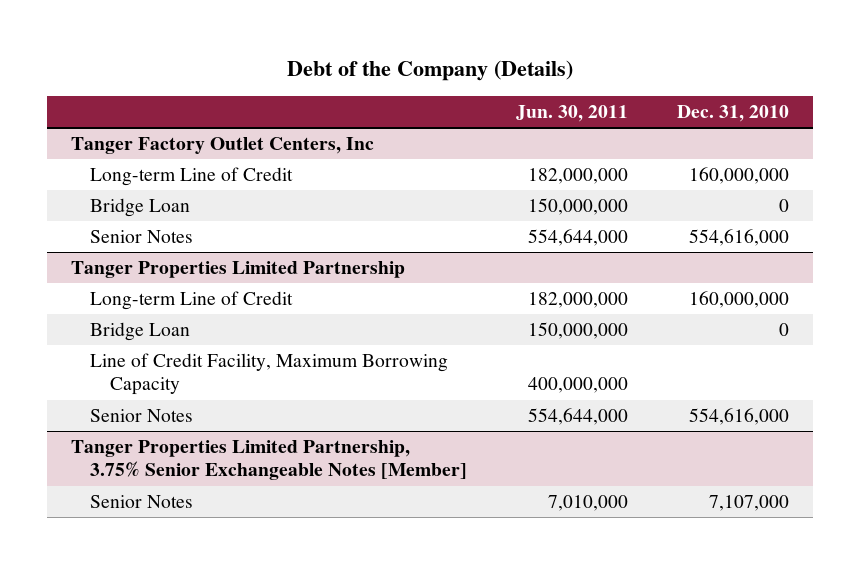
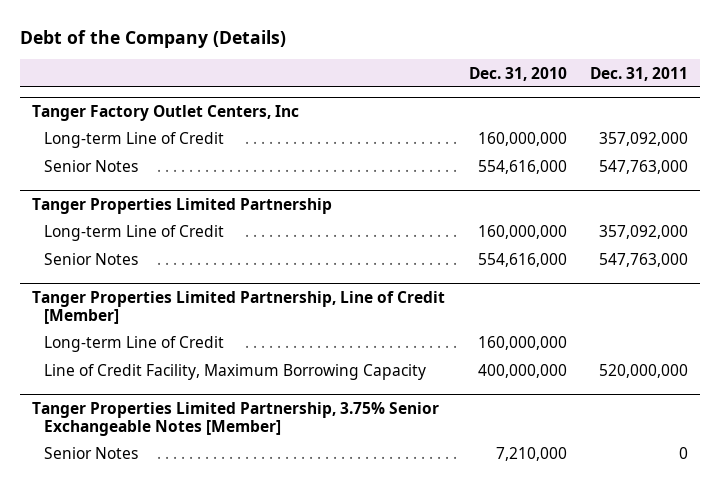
- | Jun. 30, 2011 | Dec. 31, 2010
+ | Dec. 31, 2010 | Dec. 31, 2011
@ Tanger Factory Outlet Centers, Inc
- Bridge Loan | 150,000,000 | 0
@ Tanger Properties Limited Partnership
- Bridge Loan | 150,000,000 | 0
- Line of Credit Facility, Maximum Borrowing Capacity | 400,000,000 |
+ Tanger Properties Limited Partnership, Line of Credit [Member]
+ Long-term Line of Credit | 160,000,000 |
+ Line of Credit Facility, Maximum Borrowing Capacity | 400,000,000 | 520,000,000
@ Tanger Properties Limited Partnership, 3.75% Senior Exchangeable Notes [Member]
- Senior Notes | 7,010,000 | 7,107,000
+ Senior Notes | 7,210,000 | 0

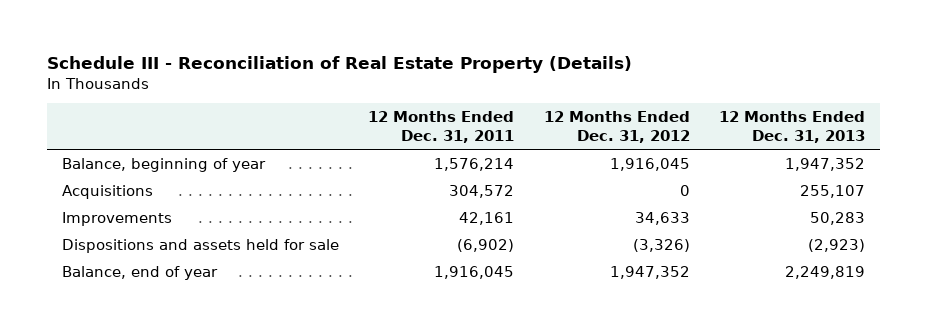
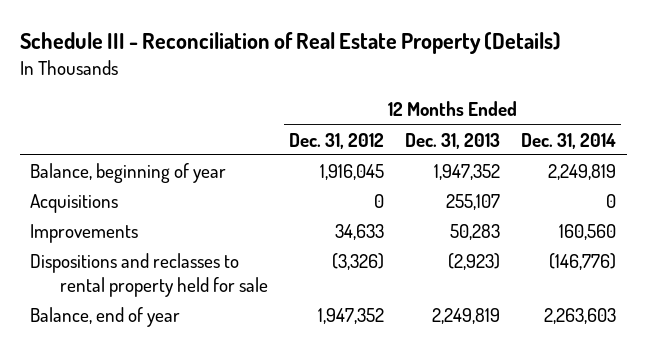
- | 12 Months Ended Dec. 31, 2011 | 12 Months Ended Dec. 31, 2012 | 12 Months Ended Dec. 31, 2013
+ | 12 Months Ended Dec. 31, 2012 | 12 Months Ended Dec. 31, 2013 | 12 Months Ended Dec. 31, 2014
- Dispositions and assets held for sale | (6,902) | (3,326) | (2,923)
+ Dispositions and reclasses to rental property held for sale | (3,326) | (2,923) | (146,776)

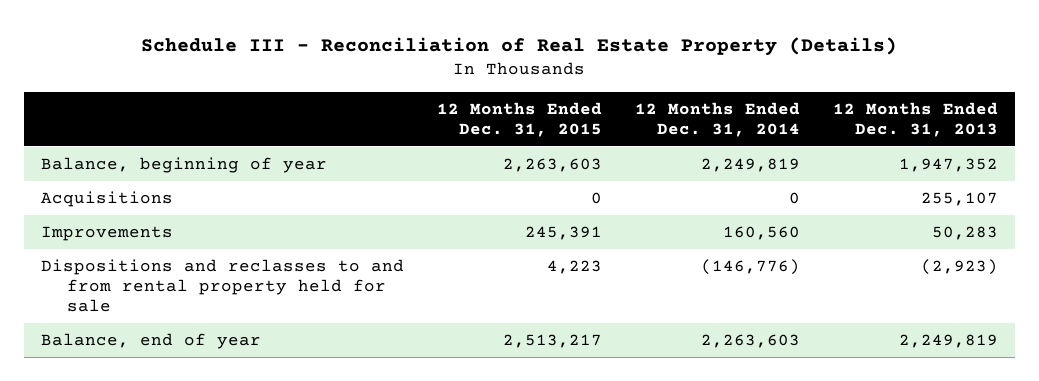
- | 12 Months Ended Dec. 31, 2012 | 12 Months Ended Dec. 31, 2013 | 12 Months Ended Dec. 31, 2014
+ | 12 Months Ended Dec. 31, 2015 | 12 Months Ended Dec. 31, 2014 | 12 Months Ended Dec. 31, 2013
- Dispositions and reclasses to rental property held for sale | (3,326) | (2,923) | (146,776)
+ Dispositions and reclasses to and from rental property held for sale | 4,223 | (146,776) | (2,923)

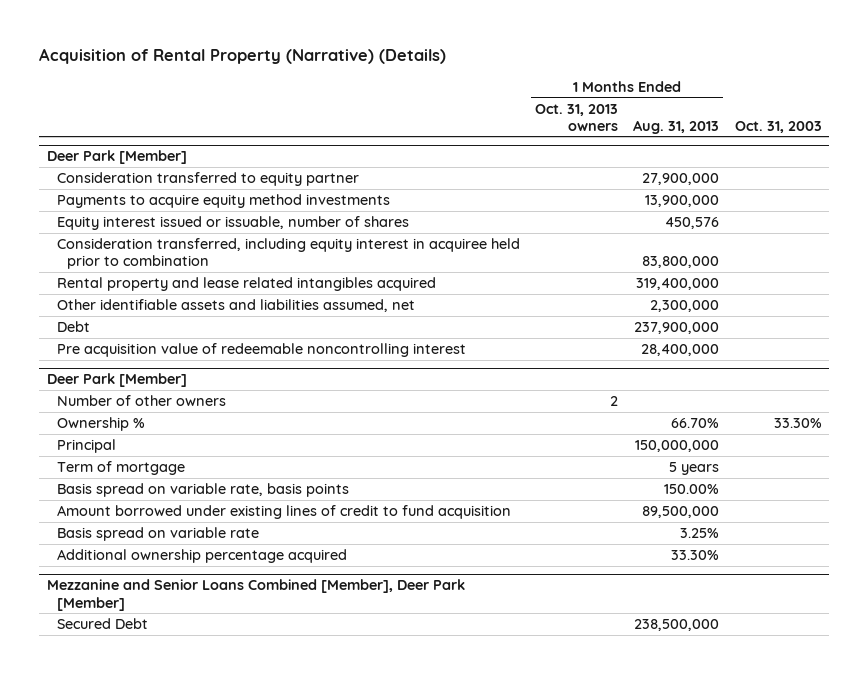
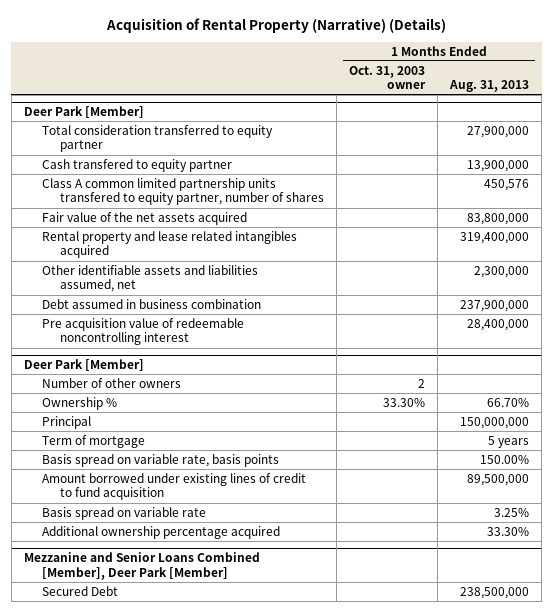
- | 1 Months Ended Oct. 31, 2013 owners | 1 Months Ended Aug. 31, 2013 | Oct. 31, 2003
+ | 1 Months Ended Oct. 31, 2003 owner | 1 Months Ended Aug. 31, 2013
@ Deer Park [Member]
- Consideration transferred to equity partner | | 27,900,000 |
- Payments to acquire equity method investments | | 13,900,000 |
- Equity interest issued or issuable, number of shares | | 450,576 |
- Consideration transferred, including equity interest in acquiree held prior to combination | | 83,800,000 |
+ Total consideration transferred to equity partner | | 27,900,000
+ Cash transfered to equity partner | | 13,900,000
+ Class A common limited partnership units transfered to equity partner, number of shares | | 450,576
+ Fair value of the net assets acquired | | 83,800,000
- Debt | | 237,900,000 |
+ Debt assumed in business combination | | 237,900,000

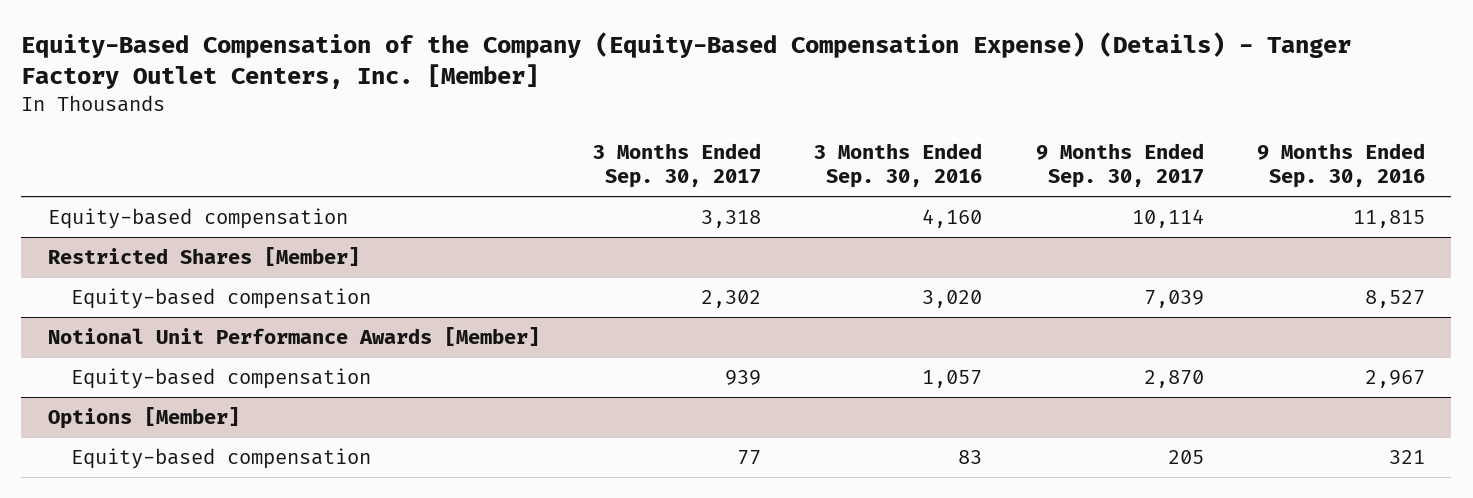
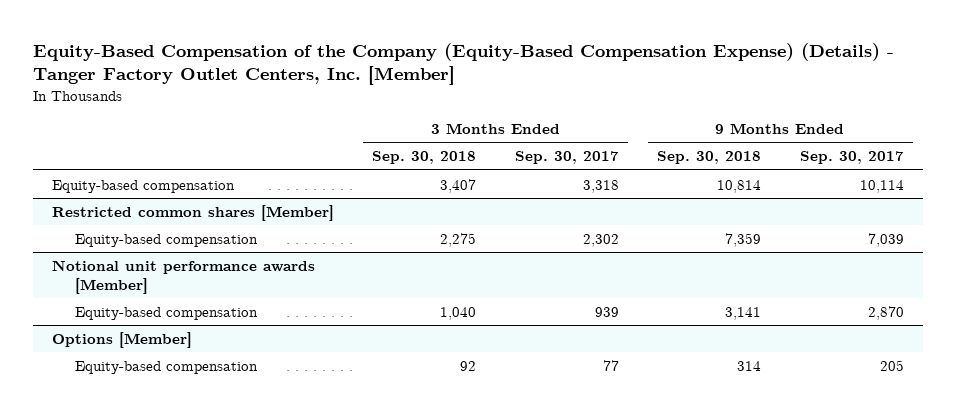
- | 3 Months Ended Sep. 30, 2017 | 3 Months Ended Sep. 30, 2016 | 9 Months Ended Sep. 30, 2017 | 9 Months Ended Sep. 30, 2016
+ | 3 Months Ended Sep. 30, 2018 | 3 Months Ended Sep. 30, 2017 | 9 Months Ended Sep. 30, 2018 | 9 Months Ended Sep. 30, 2017
- Restricted Shares [Member]
+ Restricted common shares [Member]
- Notional Unit Performance Awards [Member]
+ Notional unit performance awards [Member]

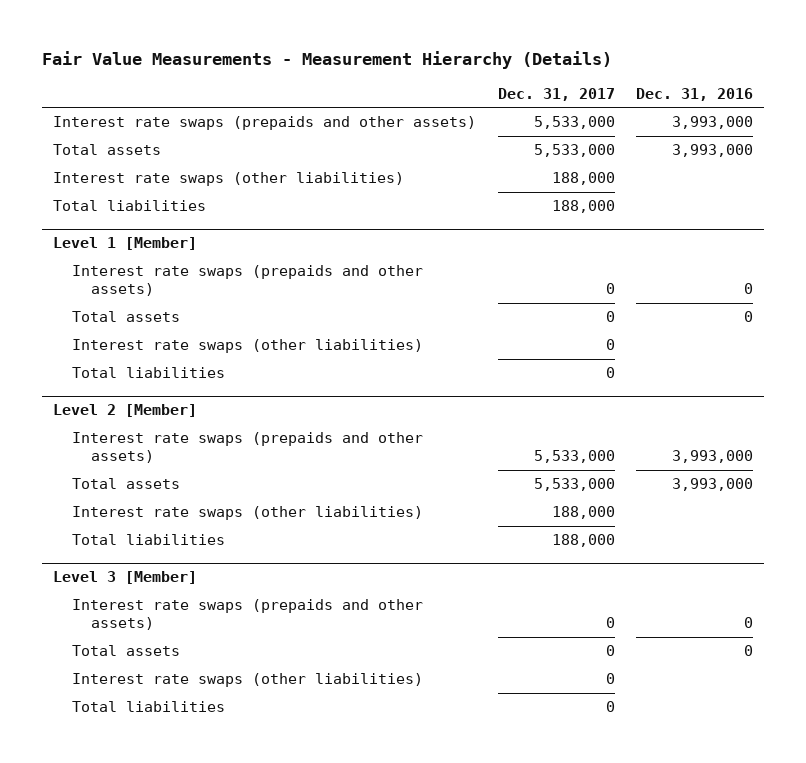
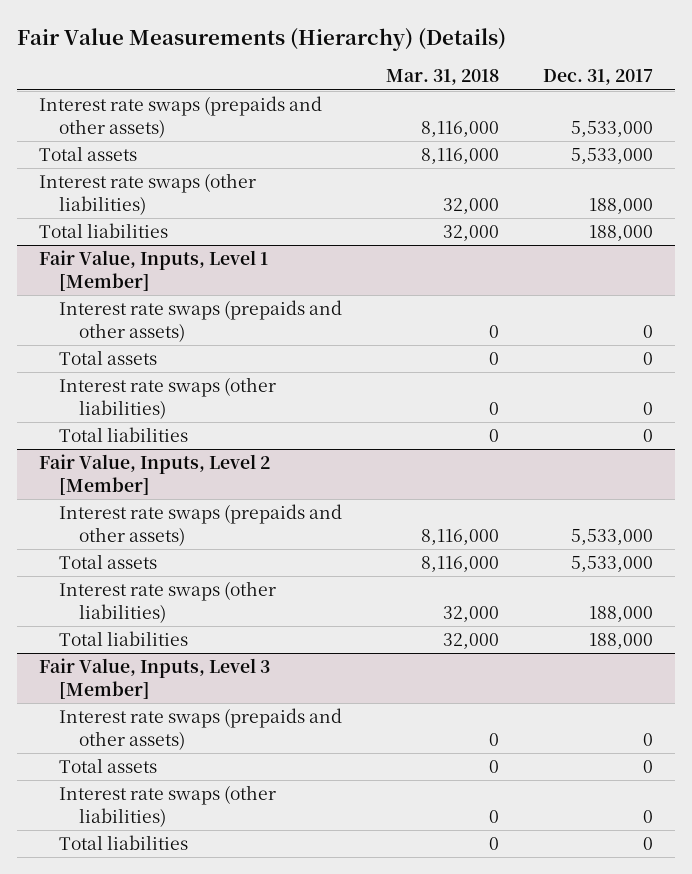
- Fair Value Measurements - Measurement Hierarchy (Details)
+ Fair Value Measurements (Hierarchy) (Details)
- | Dec. 31, 2017 | Dec. 31, 2016
+ | Mar. 31, 2018 | Dec. 31, 2017
- Level 1 [Member]
+ Fair Value, Inputs, Level 1 [Member]
- Level 2 [Member]
+ Fair Value, Inputs, Level 2 [Member]
- Level 3 [Member]
+ Fair Value, Inputs, Level 3 [Member]

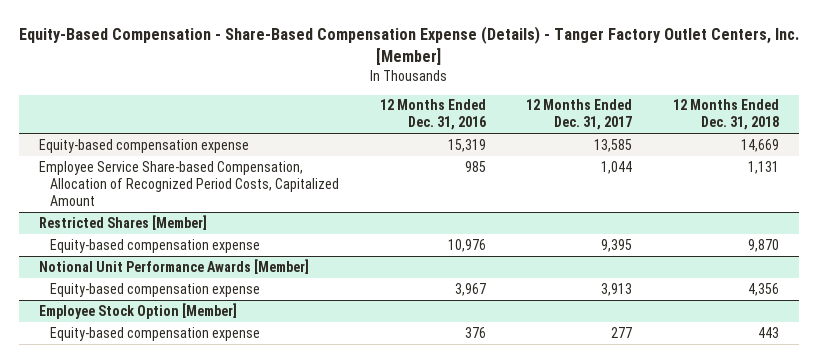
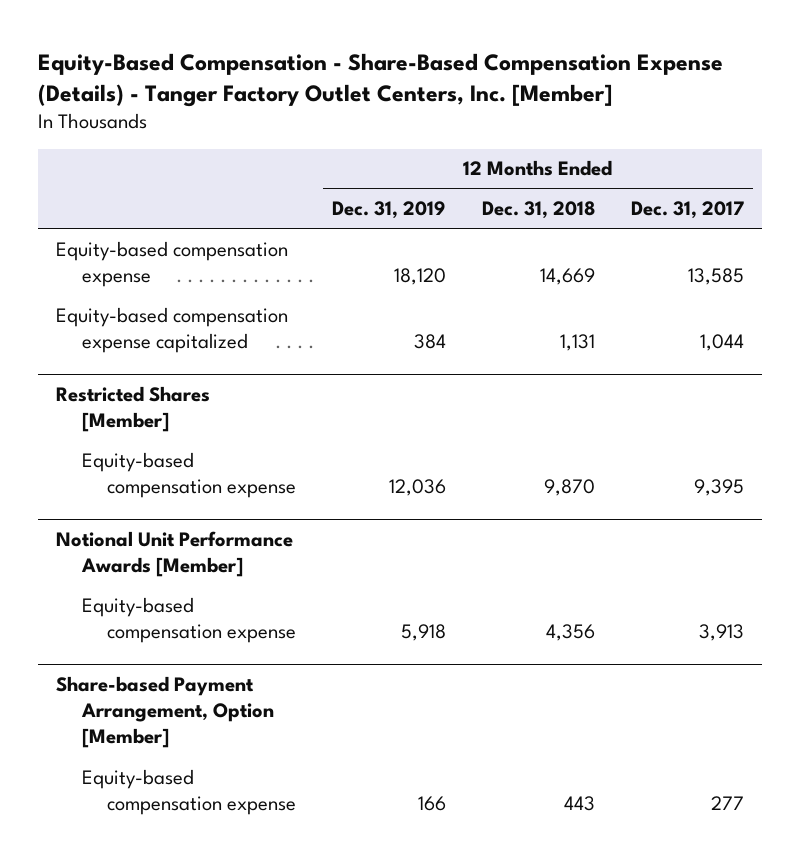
- | 12 Months Ended Dec. 31, 2016 | 12 Months Ended Dec. 31, 2017 | 12 Months Ended Dec. 31, 2018
+ | 12 Months Ended Dec. 31, 2019 | 12 Months Ended Dec. 31, 2018 | 12 Months Ended Dec. 31, 2017
- Employee Service Share-based Compensation, Allocation of Recognized Period Costs, Capitalized Amount | 985 | 1,044 | 1,131
+ Equity-based compensation expense capitalized | 384 | 1,131 | 1,044
- Employee Stock Option [Member]
+ Share-based Payment Arrangement, Option [Member]

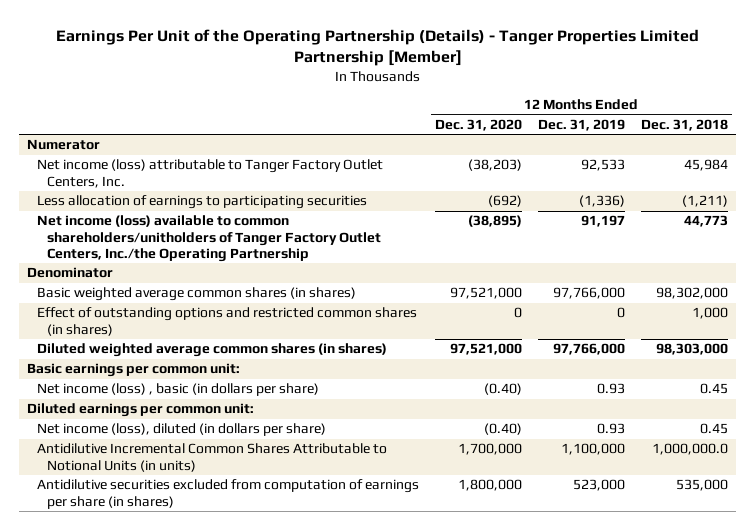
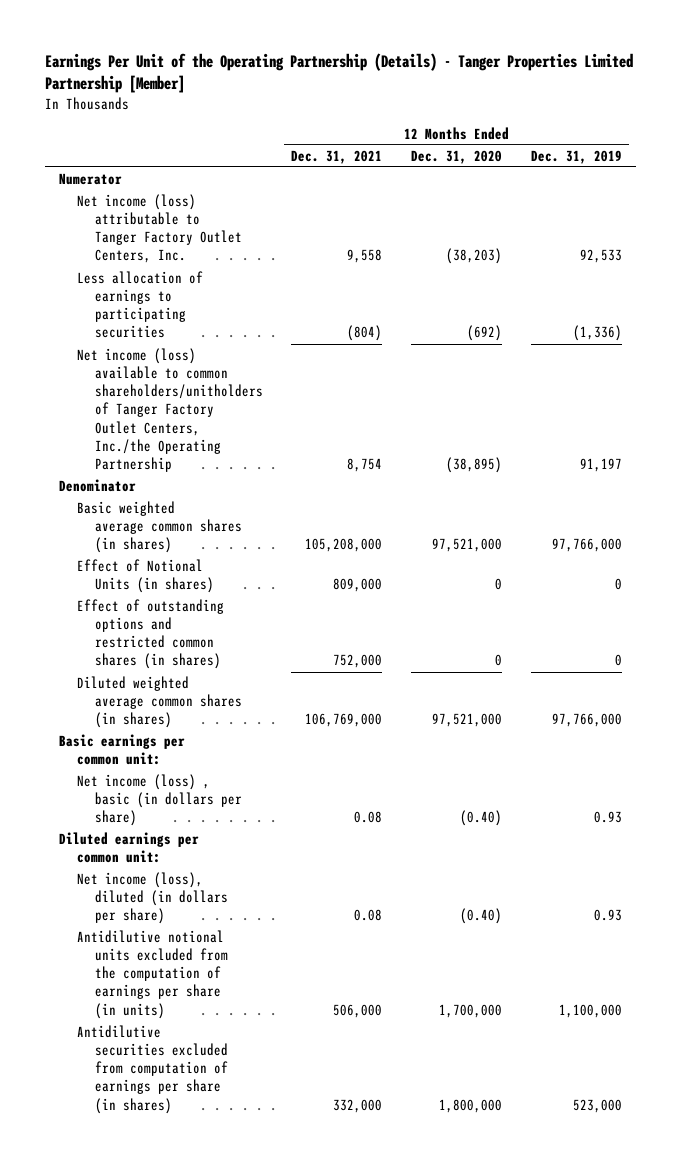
- | 12 Months Ended Dec. 31, 2020 | 12 Months Ended Dec. 31, 2019 | 12 Months Ended Dec. 31, 2018
+ | 12 Months Ended Dec. 31, 2021 | 12 Months Ended Dec. 31, 2020 | 12 Months Ended Dec. 31, 2019
+ Effect of Notional Units (in shares) | 809,000 | 0 | 0
- Antidilutive Incremental Common Shares Attributable to Notional Units (in units) | 1,700,000 | 1,100,000 | 1,000,000.0
+ Antidilutive notional units excluded from the computation of earnings per share (in units) | 506,000 | 1,700,000 | 1,100,000

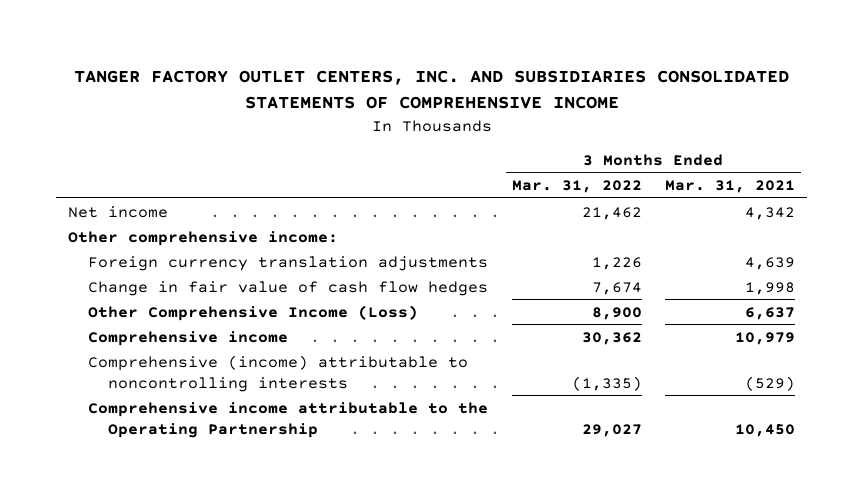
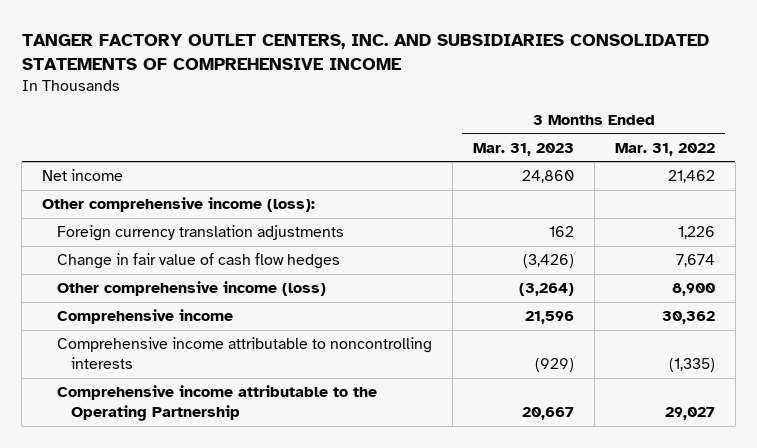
- | 3 Months Ended Mar. 31, 2022 | 3 Months Ended Mar. 31, 2021
+ | 3 Months Ended Mar. 31, 2023 | 3 Months Ended Mar. 31, 2022
- Other comprehensive income:
+ Other comprehensive income (loss):
- Other Comprehensive Income (Loss) | 8,900 | 6,637
+ Other comprehensive income (loss) | (3,264) | 8,900
- Comprehensive (income) attributable to noncontrolling interests | (1,335) | (529)
+ Comprehensive income attributable to noncontrolling interests | (929) | (1,335)

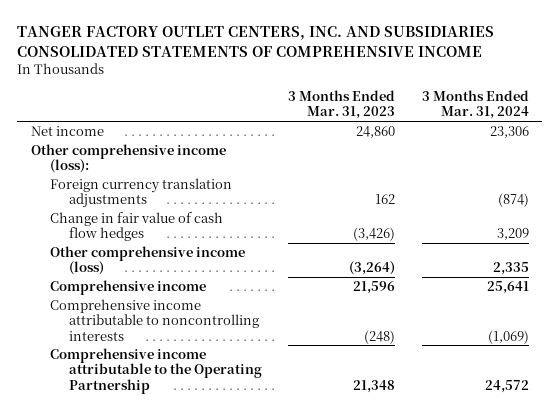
- | 3 Months Ended Mar. 31, 2023 | 3 Months Ended Mar. 31, 2022
+ | 3 Months Ended Mar. 31, 2023 | 3 Months Ended Mar. 31, 2024
- Comprehensive income attributable to noncontrolling interests | (929) | (1,335)
- Comprehensive income attributable to the Operating Partnership | 20,667 | 29,027
+ Comprehensive income attributable to noncontrolling interests | (248) | (1,069)
+ Comprehensive income attributable to the Operating Partnership | 21,348 | 24,572

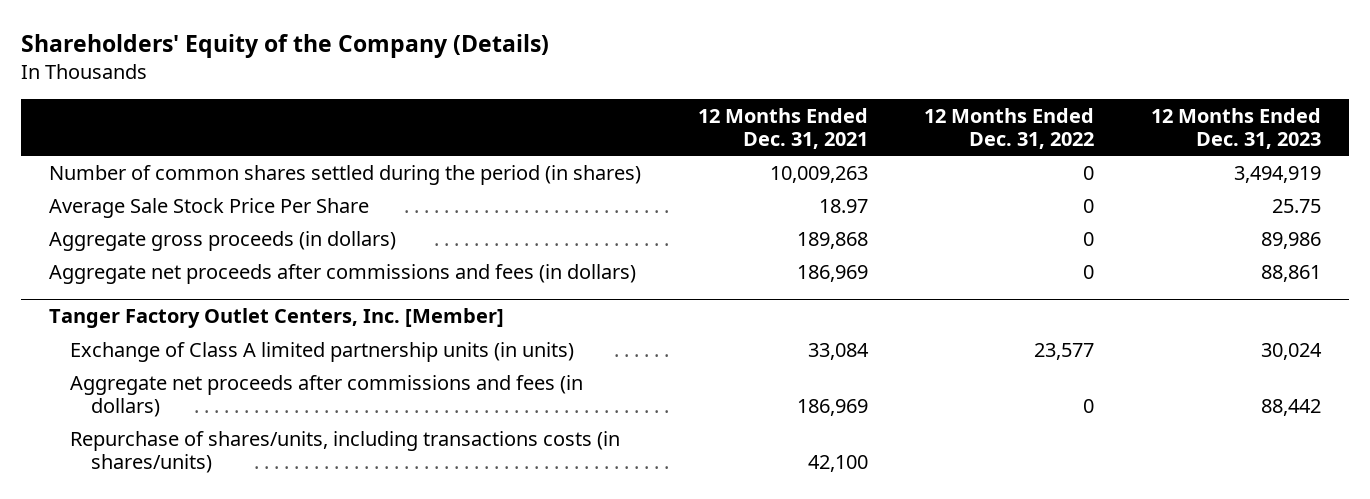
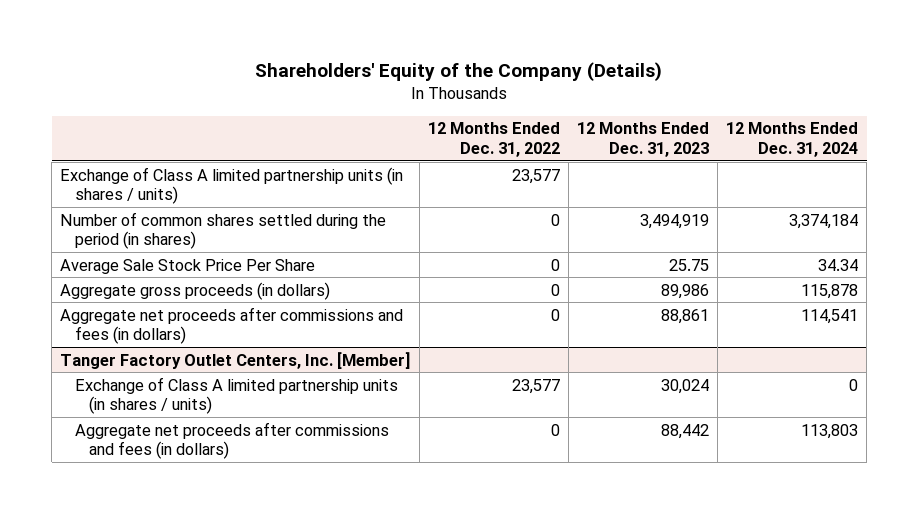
- | 12 Months Ended Dec. 31, 2021 | 12 Months Ended Dec. 31, 2022 | 12 Months Ended Dec. 31, 2023
+ | 12 Months Ended Dec. 31, 2022 | 12 Months Ended Dec. 31, 2023 | 12 Months Ended Dec. 31, 2024
+ Exchange of Class A limited partnership units (in shares / units) | 23,577 | |
@ Tanger Factory Outlet Centers, Inc. [Member]
- Exchange of Class A limited partnership units (in units) | 33,084 | 23,577 | 30,024
+ Exchange of Class A limited partnership units (in shares / units) | 23,577 | 30,024 | 0
- Repurchase of shares/units, including transactions costs (in shares/units) | 42,100 | |

